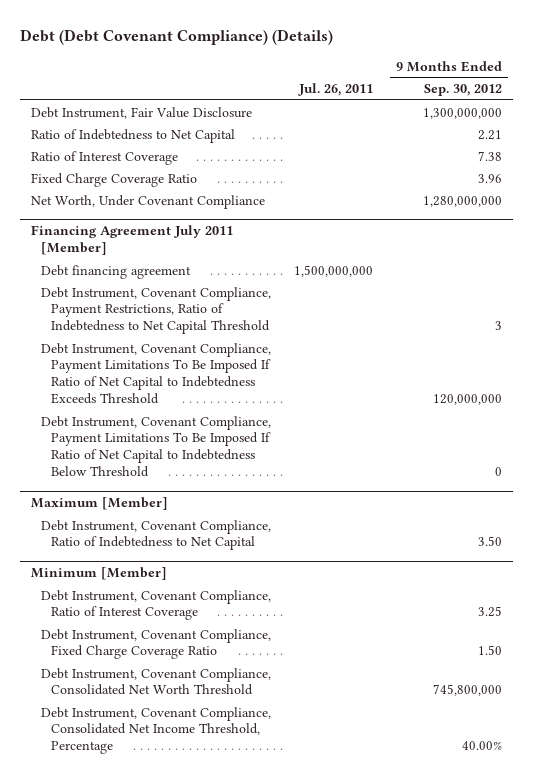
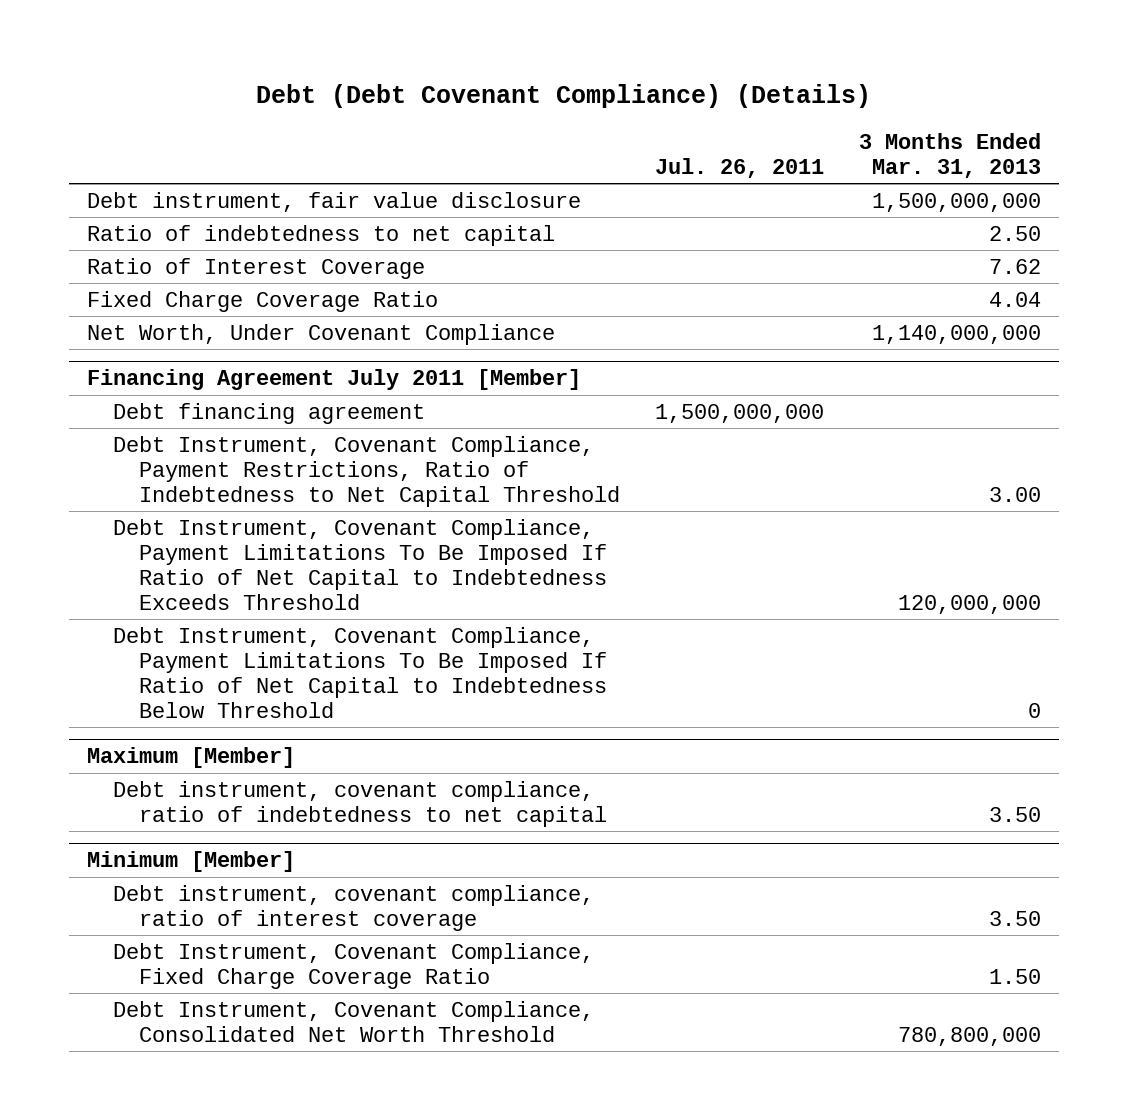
- | Jul. 26, 2011 | 9 Months Ended Sep. 30, 2012
+ | Jul. 26, 2011 | 3 Months Ended Mar. 31, 2013
- Debt Instrument, Fair Value Disclosure | | 1,300,000,000
- Ratio of Indebtedness to Net Capital | | 2.21
+ Debt instrument, fair value disclosure | | 1,500,000,000
+ Ratio of indebtedness to net capital | | 2.50
@ Maximum [Member]
- Debt Instrument, Covenant Compliance, Ratio of Indebtedness to Net Capital | | 3.50
+ Debt instrument, covenant compliance, ratio of indebtedness to net capital | | 3.50
@ Minimum [Member]
- Debt Instrument, Covenant Compliance, Ratio of Interest Coverage | | 3.25
+ Debt instrument, covenant compliance, ratio of interest coverage | | 3.50
- Debt Instrument, Covenant Compliance, Consolidated Net Income Threshold, Percentage | | 40.00%

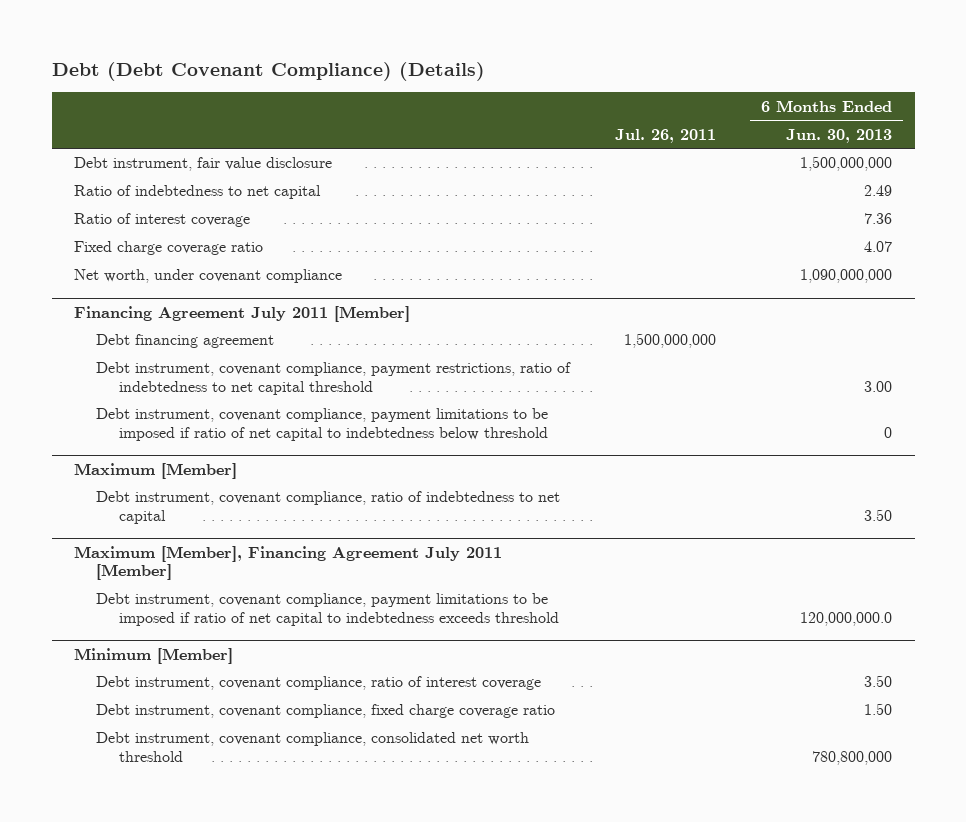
- | Jul. 26, 2011 | 3 Months Ended Mar. 31, 2013
+ | Jul. 26, 2011 | 6 Months Ended Jun. 30, 2013
- Ratio of Interest Coverage | | 7.62
- Fixed Charge Coverage Ratio | | 4.04
- Net Worth, Under Covenant Compliance | | 1,140,000,000
+ Ratio of interest coverage | | 7.36
+ Fixed charge coverage ratio | | 4.07
+ Net worth, under covenant compliance | | 1,090,000,000
@ Financing Agreement July 2011 [Member]
- Debt Instrument, Covenant Compliance, Payment Restrictions, Ratio of Indebtedness to Net Capital Threshold | | 3.00
- Debt Instrument, Covenant Compliance, Payment Limitations To Be Imposed If Ratio of Net Capital to Indebtedness Exceeds Threshold | | 120,000,000
- Debt Instrument, Covenant Compliance, Payment Limitations To Be Imposed If Ratio of Net Capital to Indebtedness Below Threshold | | 0
+ Debt instrument, covenant compliance, payment restrictions, ratio of indebtedness to net capital threshold | | 3.00
+ Debt instrument, covenant compliance, payment limitations to be imposed if ratio of net capital to indebtedness below threshold | | 0
+ Maximum [Member], Financing Agreement July 2011 [Member]
+ Debt instrument, covenant compliance, payment limitations to be imposed if ratio of net capital to indebtedness exceeds threshold | | 120,000,000.0
@ Minimum [Member]
- Debt Instrument, Covenant Compliance, Fixed Charge Coverage Ratio | | 1.50
- Debt Instrument, Covenant Compliance, Consolidated Net Worth Threshold | | 780,800,000
+ Debt instrument, covenant compliance, fixed charge coverage ratio | | 1.50
+ Debt instrument, covenant compliance, consolidated net worth threshold | | 780,800,000

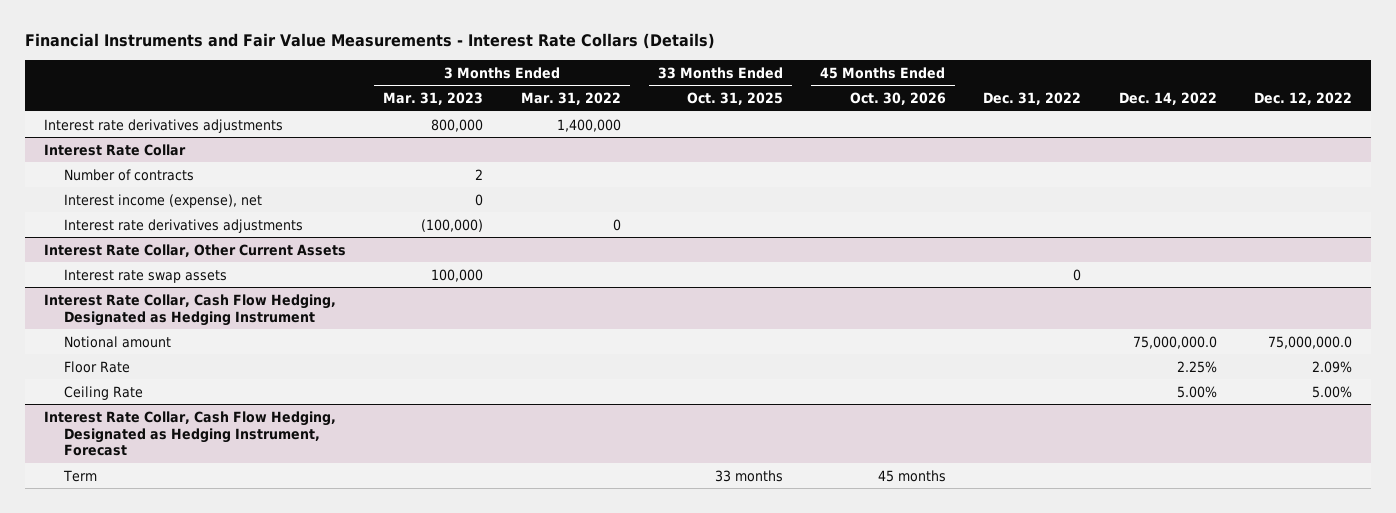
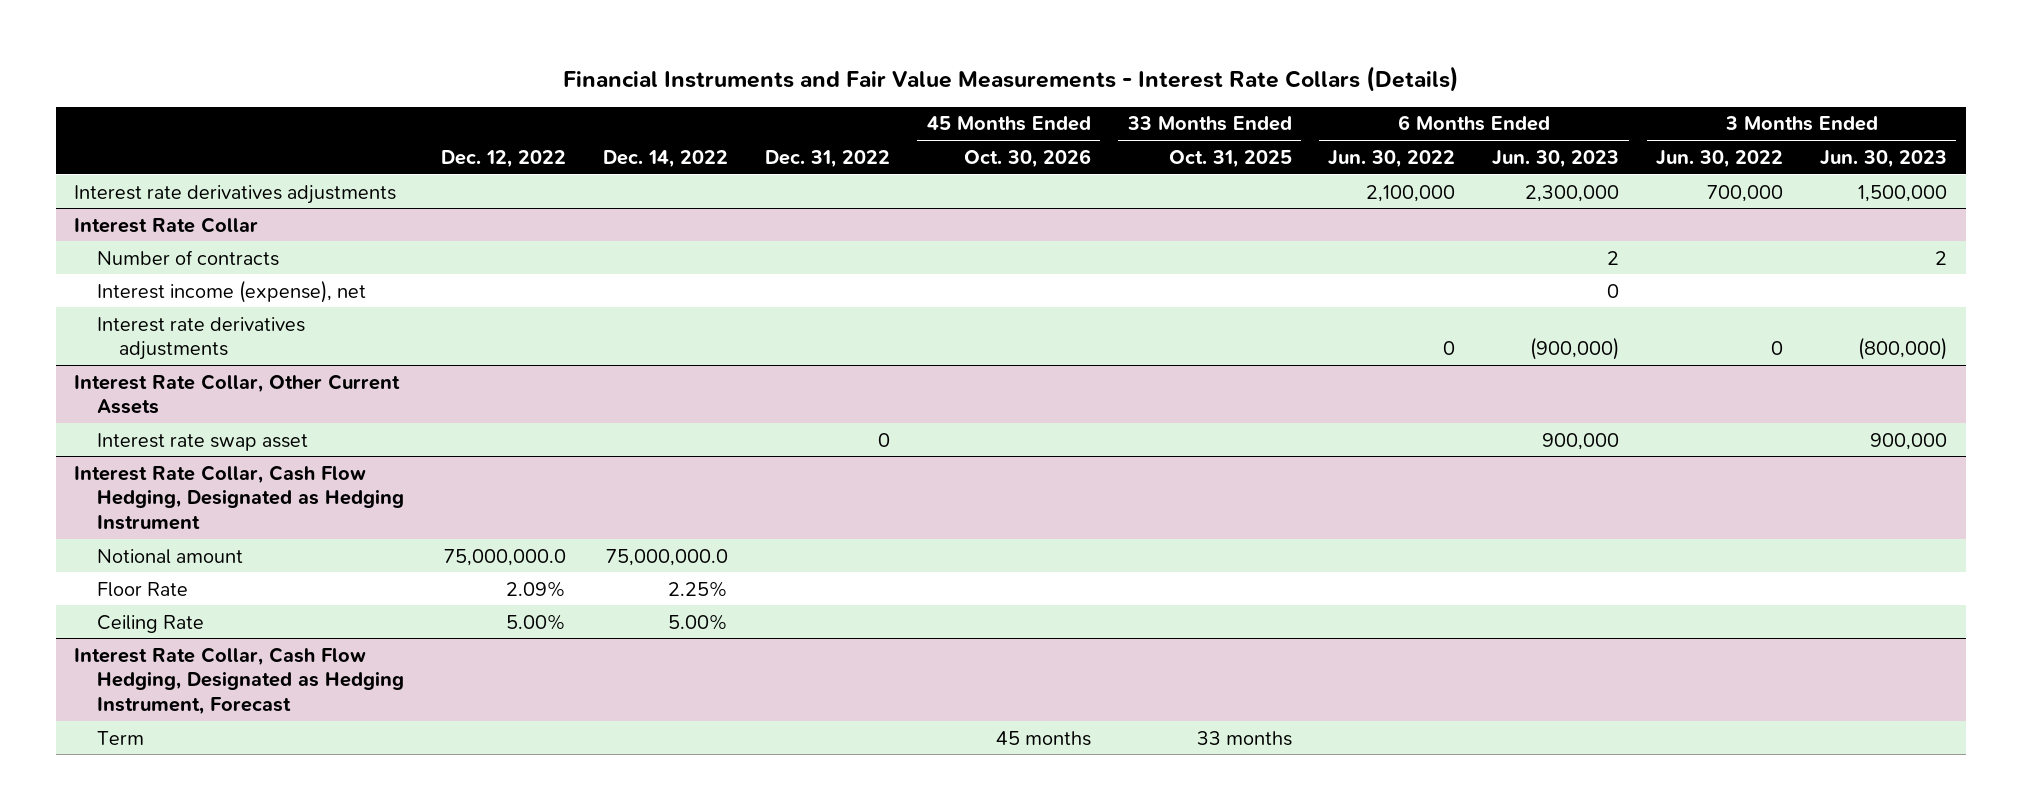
- | 3 Months Ended Mar. 31, 2023 | 3 Months Ended Mar. 31, 2022 | 33 Months Ended Oct. 31, 2025 | 45 Months Ended Oct. 30, 2026 | Dec. 31, 2022 | Dec. 14, 2022 | Dec. 12, 2022
+ | Dec. 12, 2022 | Dec. 14, 2022 | Dec. 31, 2022 | 45 Months Ended Oct. 30, 2026 | 33 Months Ended Oct. 31, 2025 | 6 Months Ended Jun. 30, 2022 | 6 Months Ended Jun. 30, 2023 | 3 Months Ended Jun. 30, 2022 | 3 Months Ended Jun. 30, 2023
@ Interest Rate Collar, Other Current Assets
- Interest rate swap assets | 100,000 | | | | 0 | |
+ Interest rate swap asset | | | 0 | | | | 900,000 | | 900,000

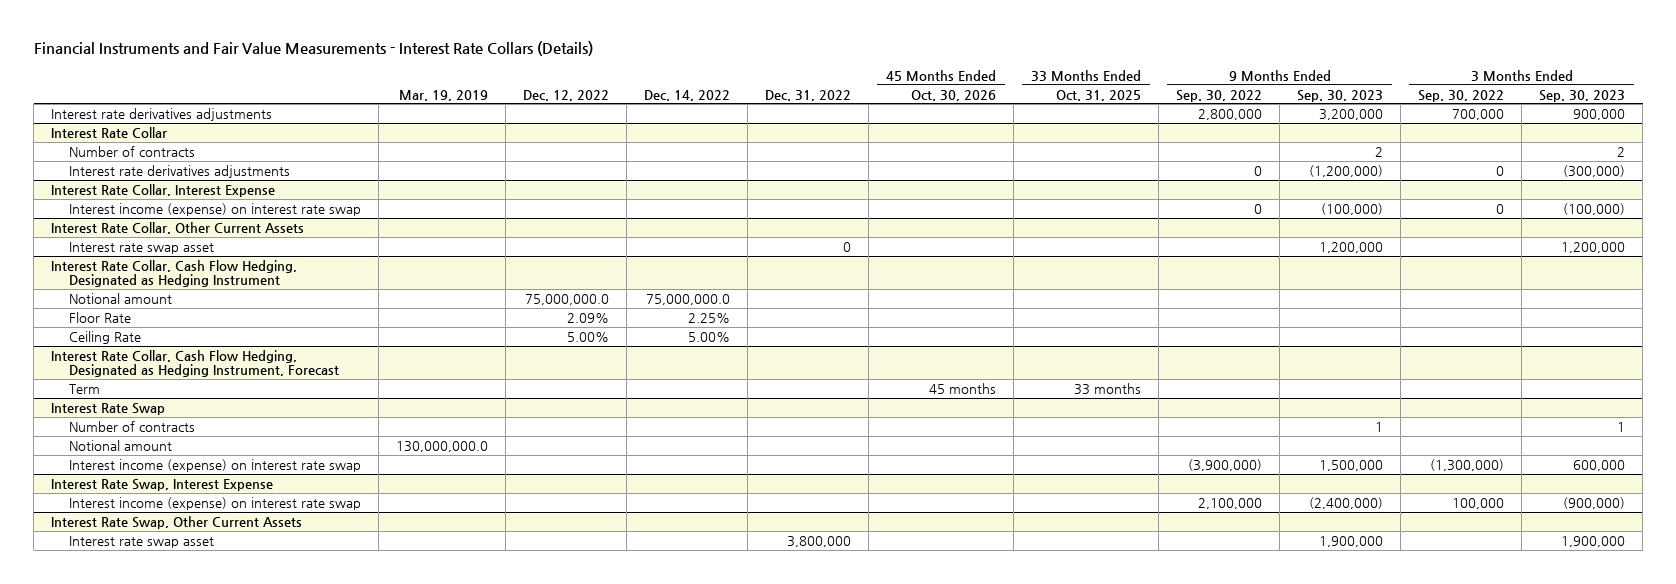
- | Dec. 12, 2022 | Dec. 14, 2022 | Dec. 31, 2022 | 45 Months Ended Oct. 30, 2026 | 33 Months Ended Oct. 31, 2025 | 6 Months Ended Jun. 30, 2022 | 6 Months Ended Jun. 30, 2023 | 3 Months Ended Jun. 30, 2022 | 3 Months Ended Jun. 30, 2023
+ | Mar. 19, 2019 | Dec. 12, 2022 | Dec. 14, 2022 | Dec. 31, 2022 | 45 Months Ended Oct. 30, 2026 | 33 Months Ended Oct. 31, 2025 | 9 Months Ended Sep. 30, 2022 | 9 Months Ended Sep. 30, 2023 | 3 Months Ended Sep. 30, 2022 | 3 Months Ended Sep. 30, 2023
@ Interest Rate Collar
- Interest income (expense), net | | | | | | | 0 | |
+ Interest Rate Collar, Interest Expense
+ Interest income (expense) on interest rate swap | | | | | | | 0 | (100,000) | 0 | (100,000)
+ Interest Rate Swap
+ Number of contracts | | | | | | | | 1 | | 1
+ Notional amount | 130,000,000.0 | | | | | | | | |
+ Interest income (expense) on interest rate swap | | | | | | | (3,900,000) | 1,500,000 | (1,300,000) | 600,000
+ Interest Rate Swap, Interest Expense
+ Interest income (expense) on interest rate swap | | | | | | | 2,100,000 | (2,400,000) | 100,000 | (900,000)
+ Interest Rate Swap, Other Current Assets
+ Interest rate swap asset | | | | 3,800,000 | | | | 1,900,000 | | 1,900,000

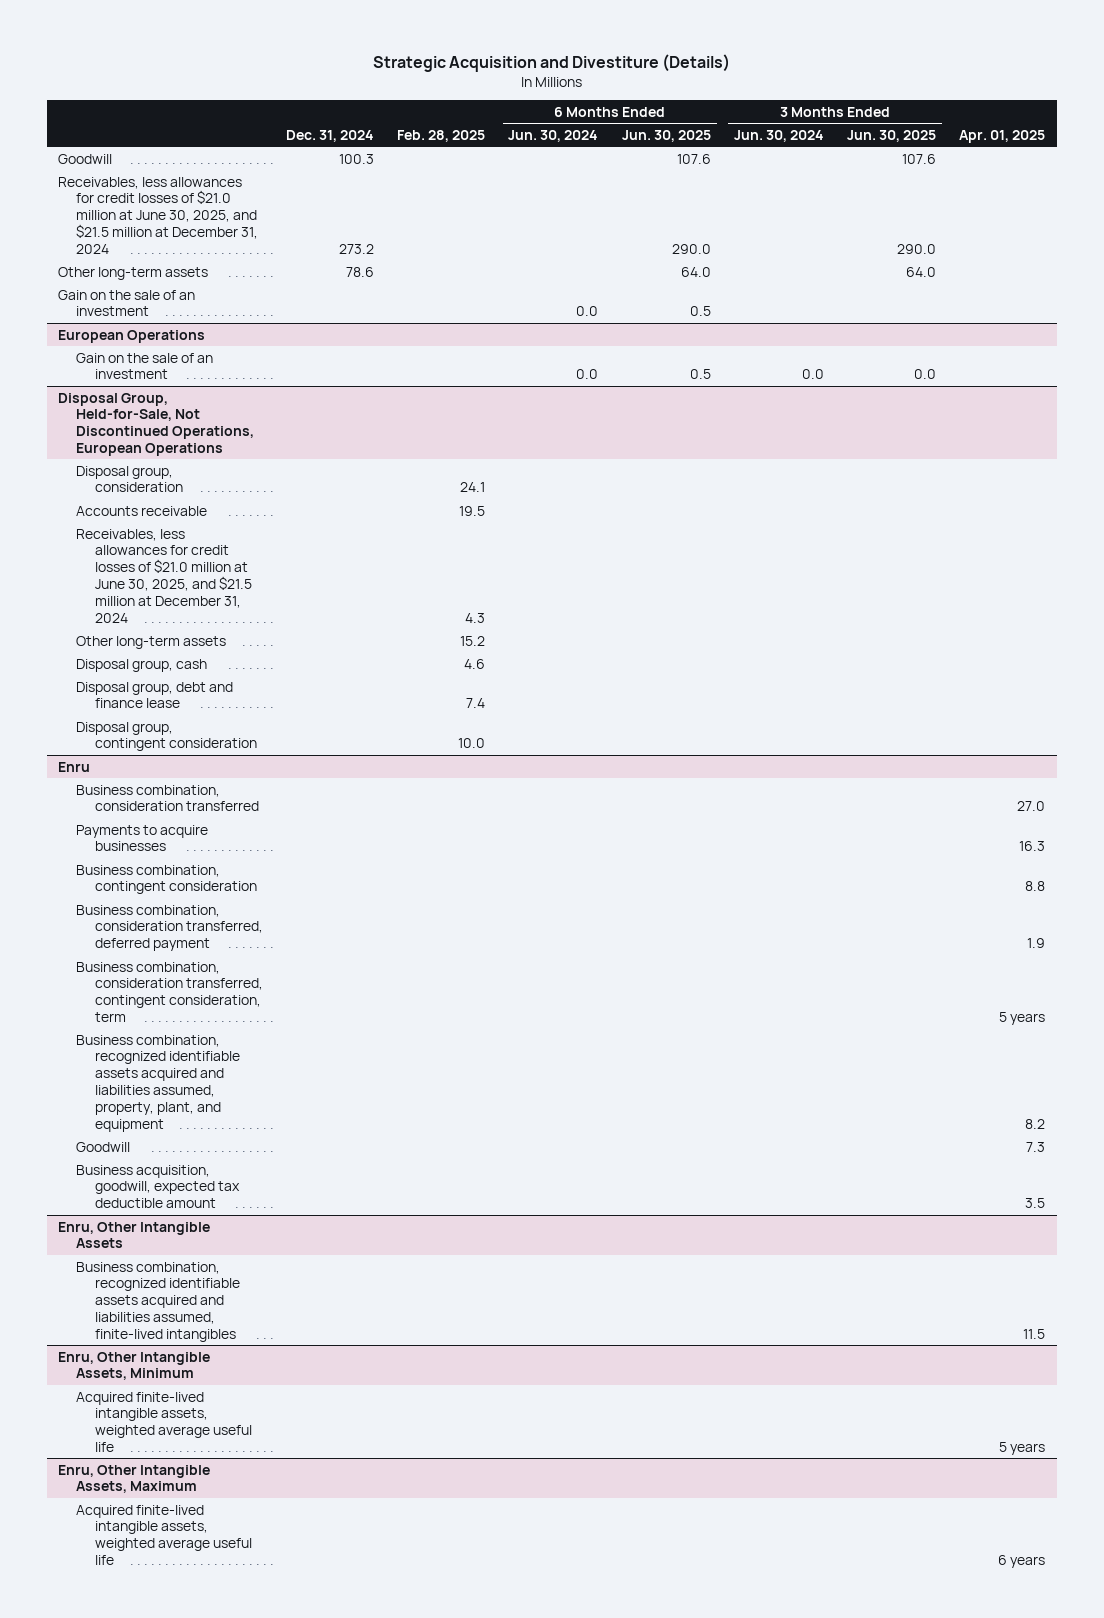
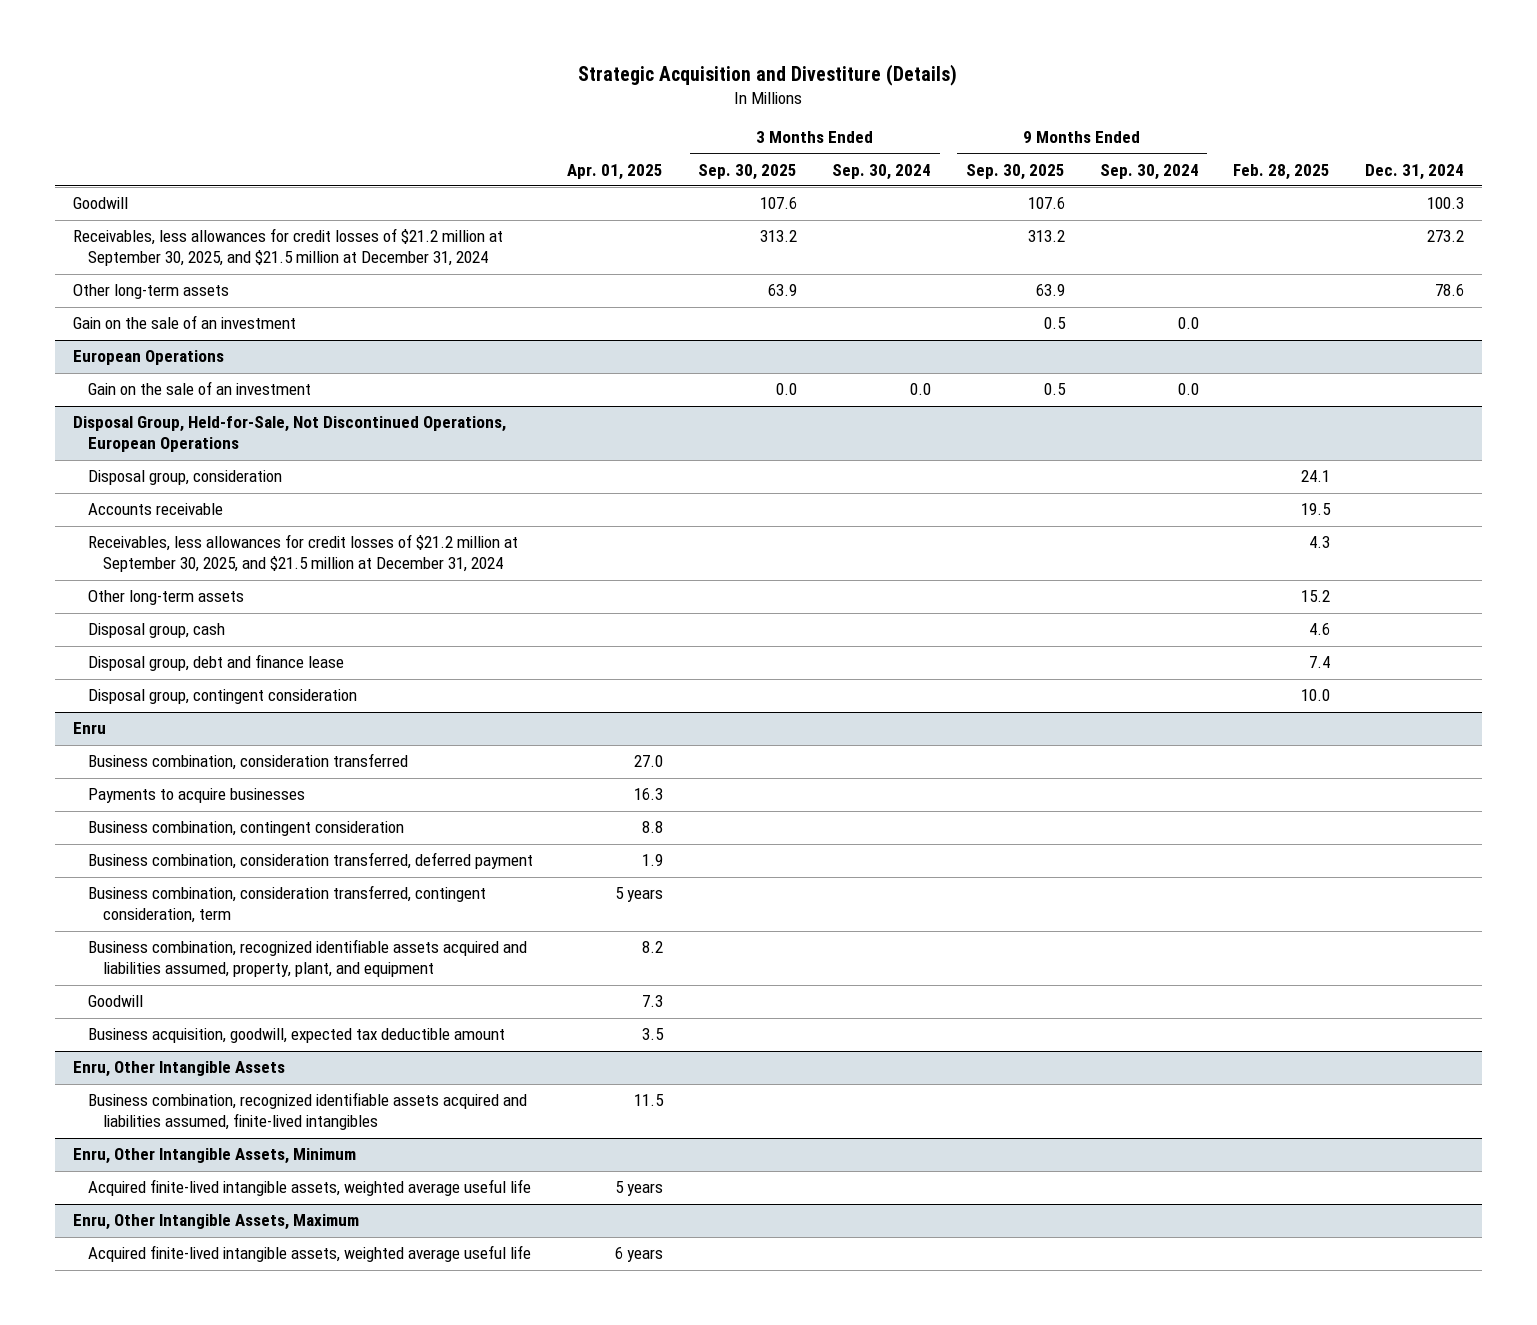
- | Dec. 31, 2024 | Feb. 28, 2025 | 6 Months Ended Jun. 30, 2024 | 6 Months Ended Jun. 30, 2025 | 3 Months Ended Jun. 30, 2024 | 3 Months Ended Jun. 30, 2025 | Apr. 01, 2025
+ | Apr. 01, 2025 | 3 Months Ended Sep. 30, 2025 | 3 Months Ended Sep. 30, 2024 | 9 Months Ended Sep. 30, 2025 | 9 Months Ended Sep. 30, 2024 | Feb. 28, 2025 | Dec. 31, 2024
- Receivables, less allowances for credit losses of $21.0 million at June 30, 2025, and $21.5 million at December 31, 2024 | 273.2 | | | 290.0 | | 290.0 |
+ Receivables, less allowances for credit losses of $21.2 million at September 30, 2025, and $21.5 million at December 31, 2024 | | 313.2 | | 313.2 | | | 273.2
@ Disposal Group, Held-for-Sale, Not Discontinued Operations, European Operations
- Receivables, less allowances for credit losses of $21.0 million at June 30, 2025, and $21.5 million at December 31, 2024 | | 4.3 | | | | |
+ Receivables, less allowances for credit losses of $21.2 million at September 30, 2025, and $21.5 million at December 31, 2024 | | | | | | 4.3 |

